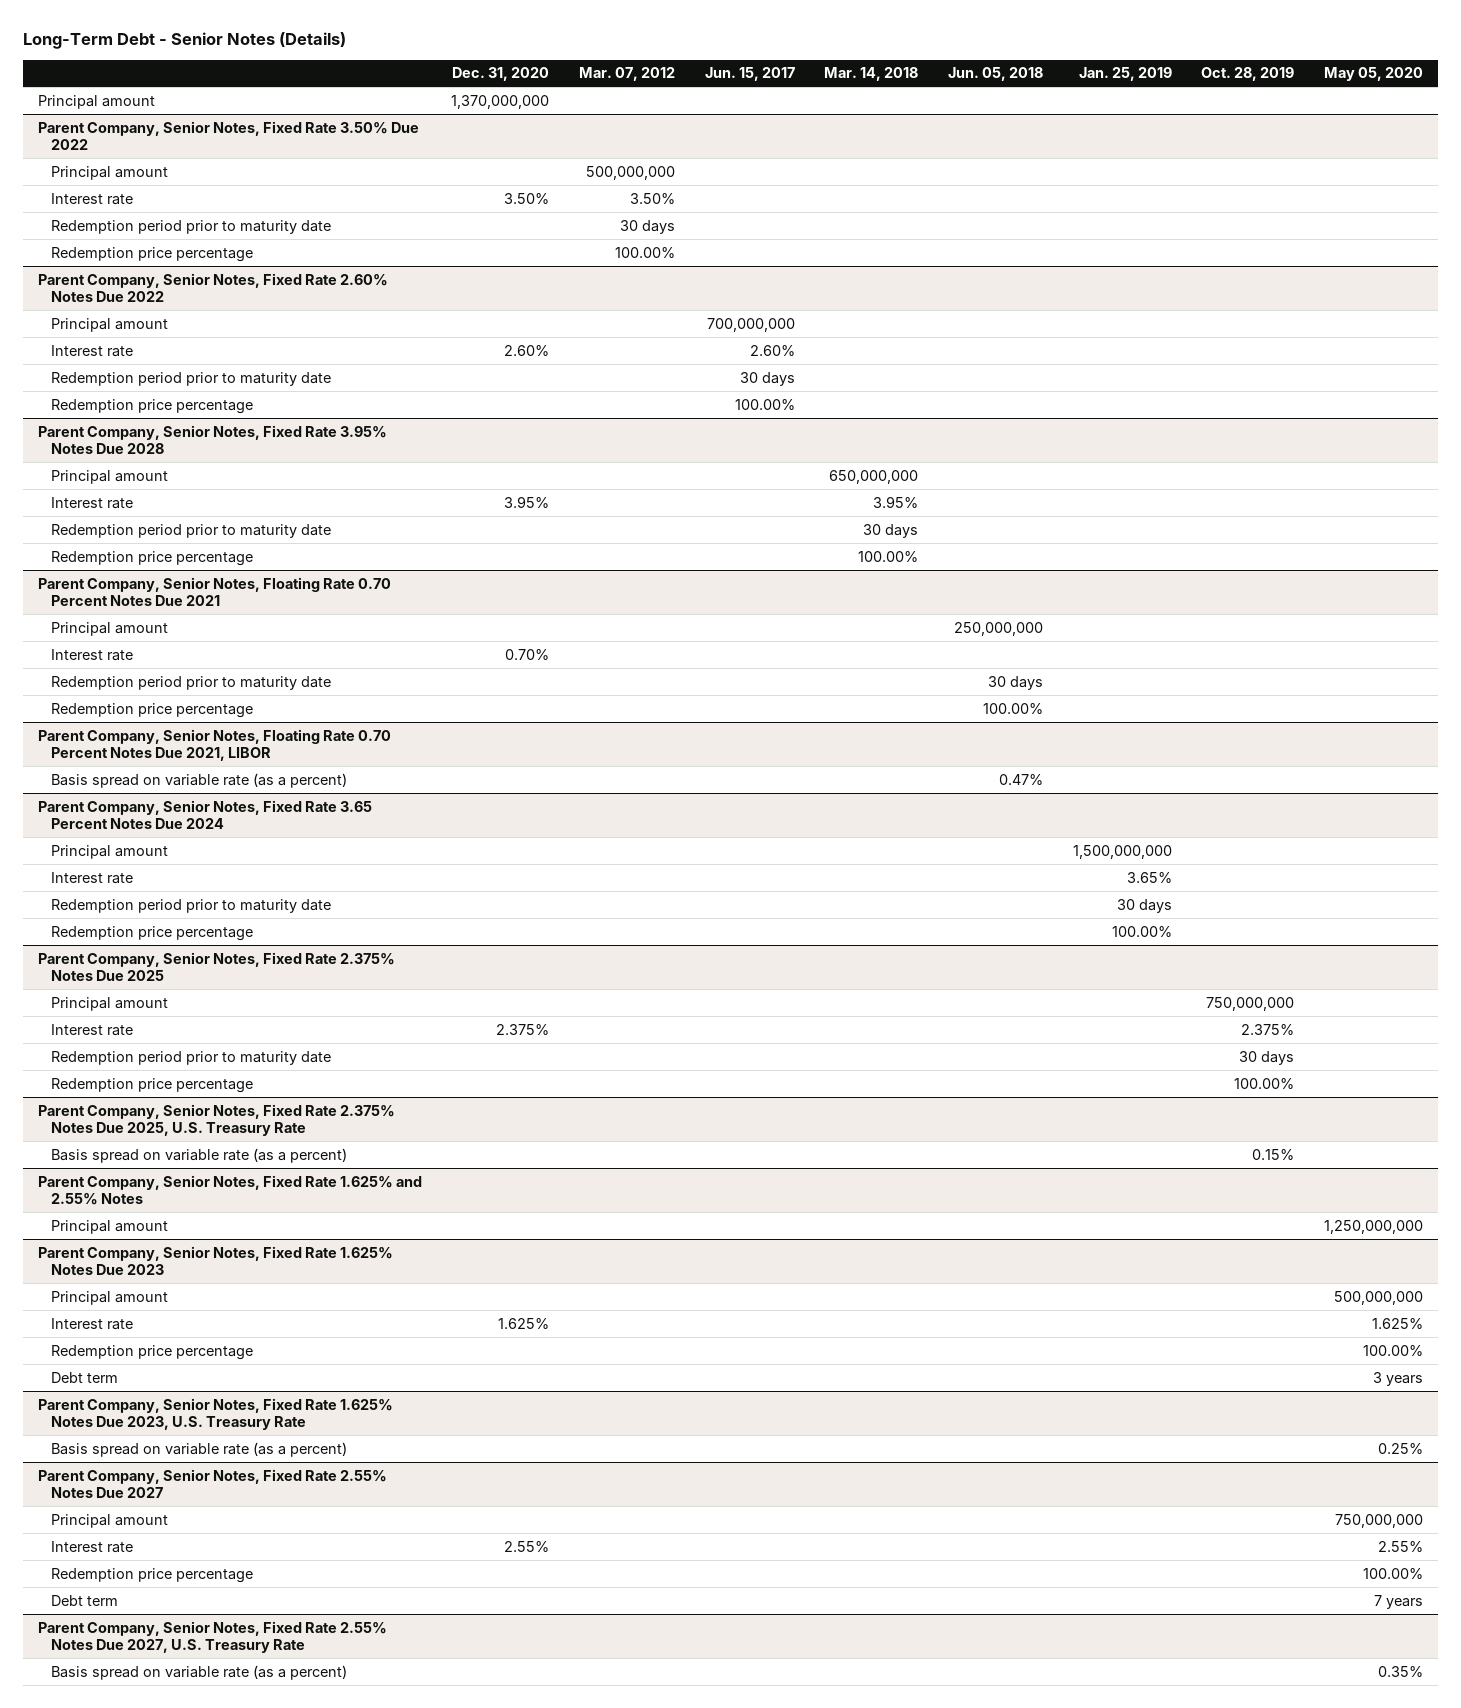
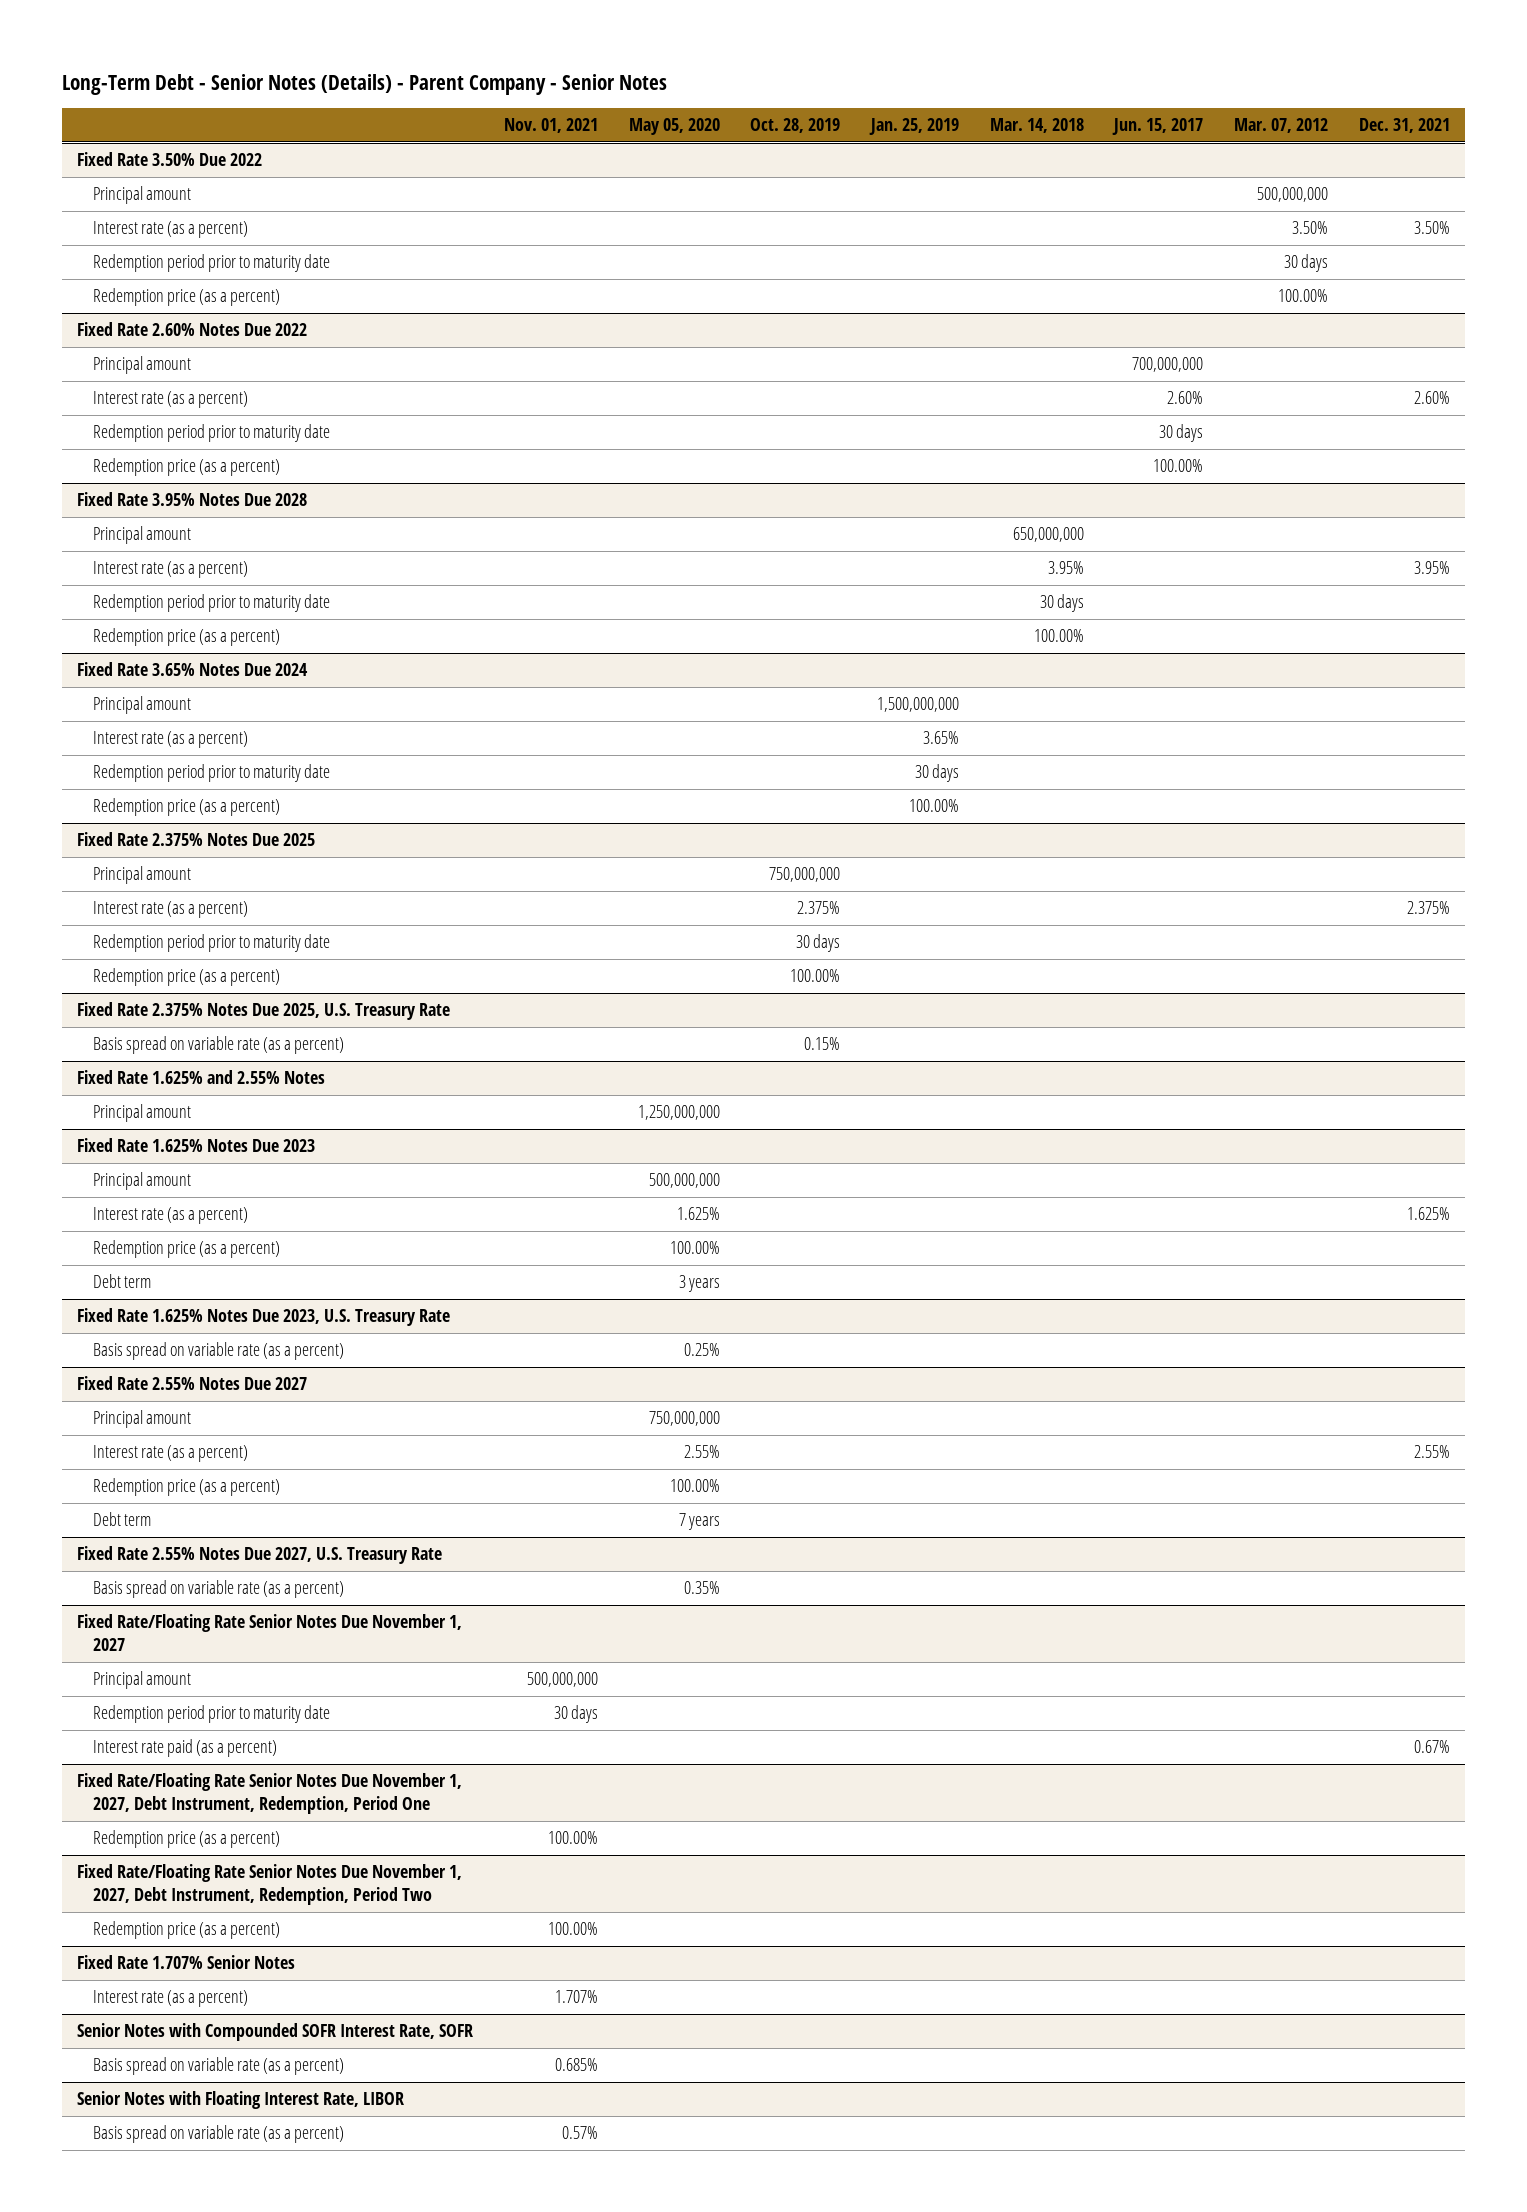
- Long-Term Debt - Senior Notes (Details)
+ Long-Term Debt - Senior Notes (Details) - Parent Company - Senior Notes
- | Dec. 31, 2020 | Mar. 07, 2012 | Jun. 15, 2017 | Mar. 14, 2018 | Jun. 05, 2018 | Jan. 25, 2019 | Oct. 28, 2019 | May 05, 2020
+ | Nov. 01, 2021 | May 05, 2020 | Oct. 28, 2019 | Jan. 25, 2019 | Mar. 14, 2018 | Jun. 15, 2017 | Mar. 07, 2012 | Dec. 31, 2021
- Principal amount | 1,370,000,000 | | | | | | |
- Parent Company, Senior Notes, Fixed Rate 3.50% Due 2022
+ Fixed Rate 3.50% Due 2022
- Interest rate | 3.50% | 3.50% | | | | | |
+ Interest rate (as a percent) | | | | | | | 3.50% | 3.50%
- Redemption price percentage | | 100.00% | | | | | |
- Parent Company, Senior Notes, Fixed Rate 2.60% Notes Due 2022
+ Redemption price (as a percent) | | | | | | | 100.00% |
+ Fixed Rate 2.60% Notes Due 2022
- Interest rate | 2.60% | | 2.60% | | | | |
+ Interest rate (as a percent) | | | | | | 2.60% | | 2.60%
- Redemption price percentage | | | 100.00% | | | | |
- Parent Company, Senior Notes, Fixed Rate 3.95% Notes Due 2028
+ Redemption price (as a percent) | | | | | | 100.00% | |
+ Fixed Rate 3.95% Notes Due 2028
- Interest rate | 3.95% | | | 3.95% | | | |
+ Interest rate (as a percent) | | | | | 3.95% | | | 3.95%
- Redemption price percentage | | | | 100.00% | | | |
- Parent Company, Senior Notes, Floating Rate 0.70 Percent Notes Due 2021
- Principal amount | | | | | 250,000,000 | | |
- Interest rate | 0.70% | | | | | | |
- Redemption period prior to maturity date | | | | | 30 days | | |
- Redemption price percentage | | | | | 100.00% | | |
- Parent Company, Senior Notes, Floating Rate 0.70 Percent Notes Due 2021, LIBOR
- Basis spread on variable rate (as a percent) | | | | | 0.47% | | |
- Parent Company, Senior Notes, Fixed Rate 3.65 Percent Notes Due 2024
+ Redemption price (as a percent) | | | | | 100.00% | | |
+ Fixed Rate 3.65% Notes Due 2024
- Interest rate | | | | | | 3.65% | |
+ Interest rate (as a percent) | | | | 3.65% | | | |
- Redemption price percentage | | | | | | 100.00% | |
- Parent Company, Senior Notes, Fixed Rate 2.375% Notes Due 2025
+ Redemption price (as a percent) | | | | 100.00% | | | |
+ Fixed Rate 2.375% Notes Due 2025
- Interest rate | 2.375% | | | | | | 2.375% |
+ Interest rate (as a percent) | | | 2.375% | | | | | 2.375%
- Redemption price percentage | | | | | | | 100.00% |
- Parent Company, Senior Notes, Fixed Rate 2.375% Notes Due 2025, U.S. Treasury Rate
+ Redemption price (as a percent) | | | 100.00% | | | | |
+ Fixed Rate 2.375% Notes Due 2025, U.S. Treasury Rate
- Parent Company, Senior Notes, Fixed Rate 1.625% and 2.55% Notes
+ Fixed Rate 1.625% and 2.55% Notes
- Parent Company, Senior Notes, Fixed Rate 1.625% Notes Due 2023
+ Fixed Rate 1.625% Notes Due 2023
- Interest rate | 1.625% | | | | | | | 1.625%
- Redemption price percentage | | | | | | | | 100.00%
+ Interest rate (as a percent) | | 1.625% | | | | | | 1.625%
+ Redemption price (as a percent) | | 100.00% | | | | | |
- Parent Company, Senior Notes, Fixed Rate 1.625% Notes Due 2023, U.S. Treasury Rate
+ Fixed Rate 1.625% Notes Due 2023, U.S. Treasury Rate
- Parent Company, Senior Notes, Fixed Rate 2.55% Notes Due 2027
+ Fixed Rate 2.55% Notes Due 2027
- Interest rate | 2.55% | | | | | | | 2.55%
- Redemption price percentage | | | | | | | | 100.00%
+ Interest rate (as a percent) | | 2.55% | | | | | | 2.55%
+ Redemption price (as a percent) | | 100.00% | | | | | |
- Parent Company, Senior Notes, Fixed Rate 2.55% Notes Due 2027, U.S. Treasury Rate
+ Fixed Rate 2.55% Notes Due 2027, U.S. Treasury Rate
+ Fixed Rate/Floating Rate Senior Notes Due November 1, 2027
+ Principal amount | 500,000,000 | | | | | | |
+ Redemption period prior to maturity date | 30 days | | | | | | |
+ Interest rate paid (as a percent) | | | | | | | | 0.67%
+ Fixed Rate/Floating Rate Senior Notes Due November 1, 2027, Debt Instrument, Redemption, Period One
+ Redemption price (as a percent) | 100.00% | | | | | | |
+ Fixed Rate/Floating Rate Senior Notes Due November 1, 2027, Debt Instrument, Redemption, Period Two
+ Redemption price (as a percent) | 100.00% | | | | | | |
+ Fixed Rate 1.707% Senior Notes
+ Interest rate (as a percent) | 1.707% | | | | | | |
+ Senior Notes with Compounded SOFR Interest Rate, SOFR
+ Basis spread on variable rate (as a percent) | 0.685% | | | | | | |
+ Senior Notes with Floating Interest Rate, LIBOR
+ Basis spread on variable rate (as a percent) | 0.57% | | | | | | |

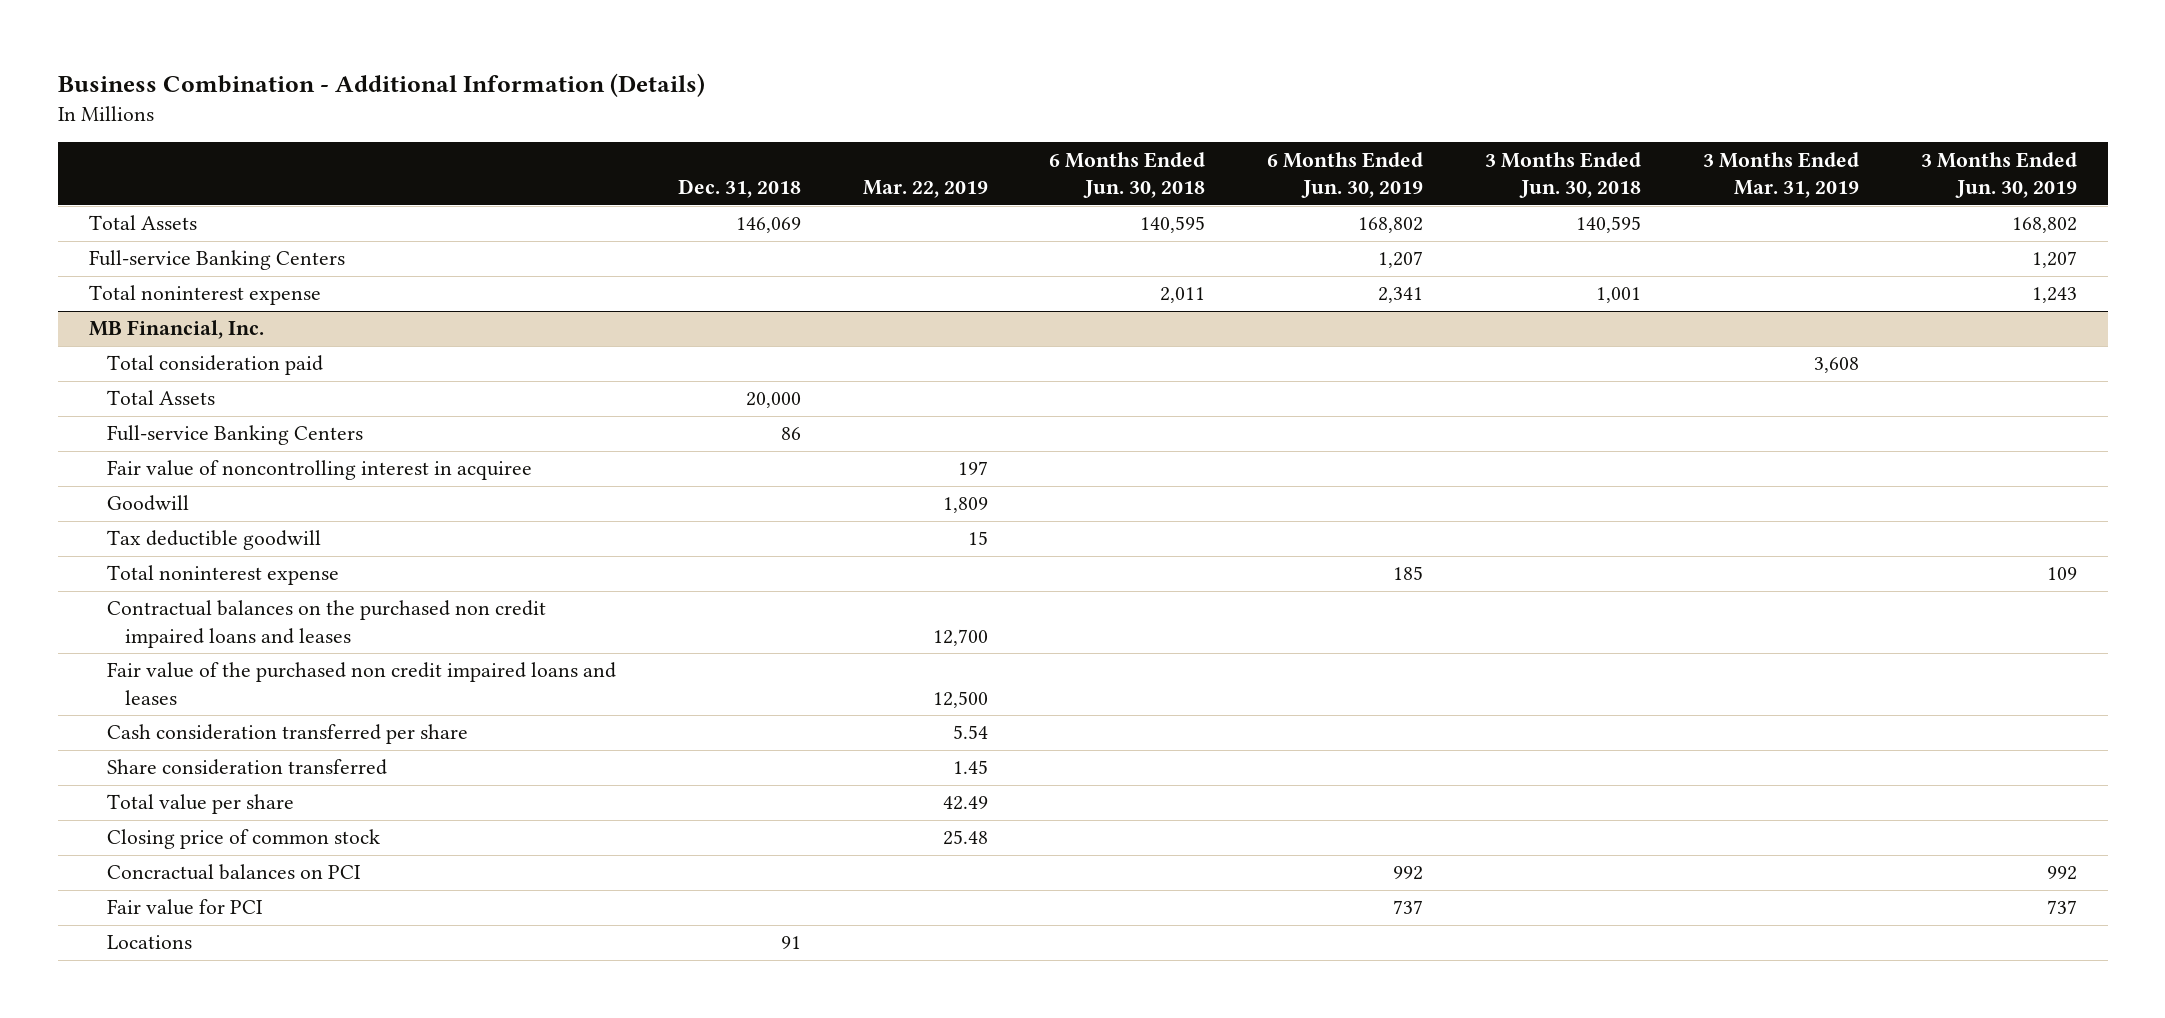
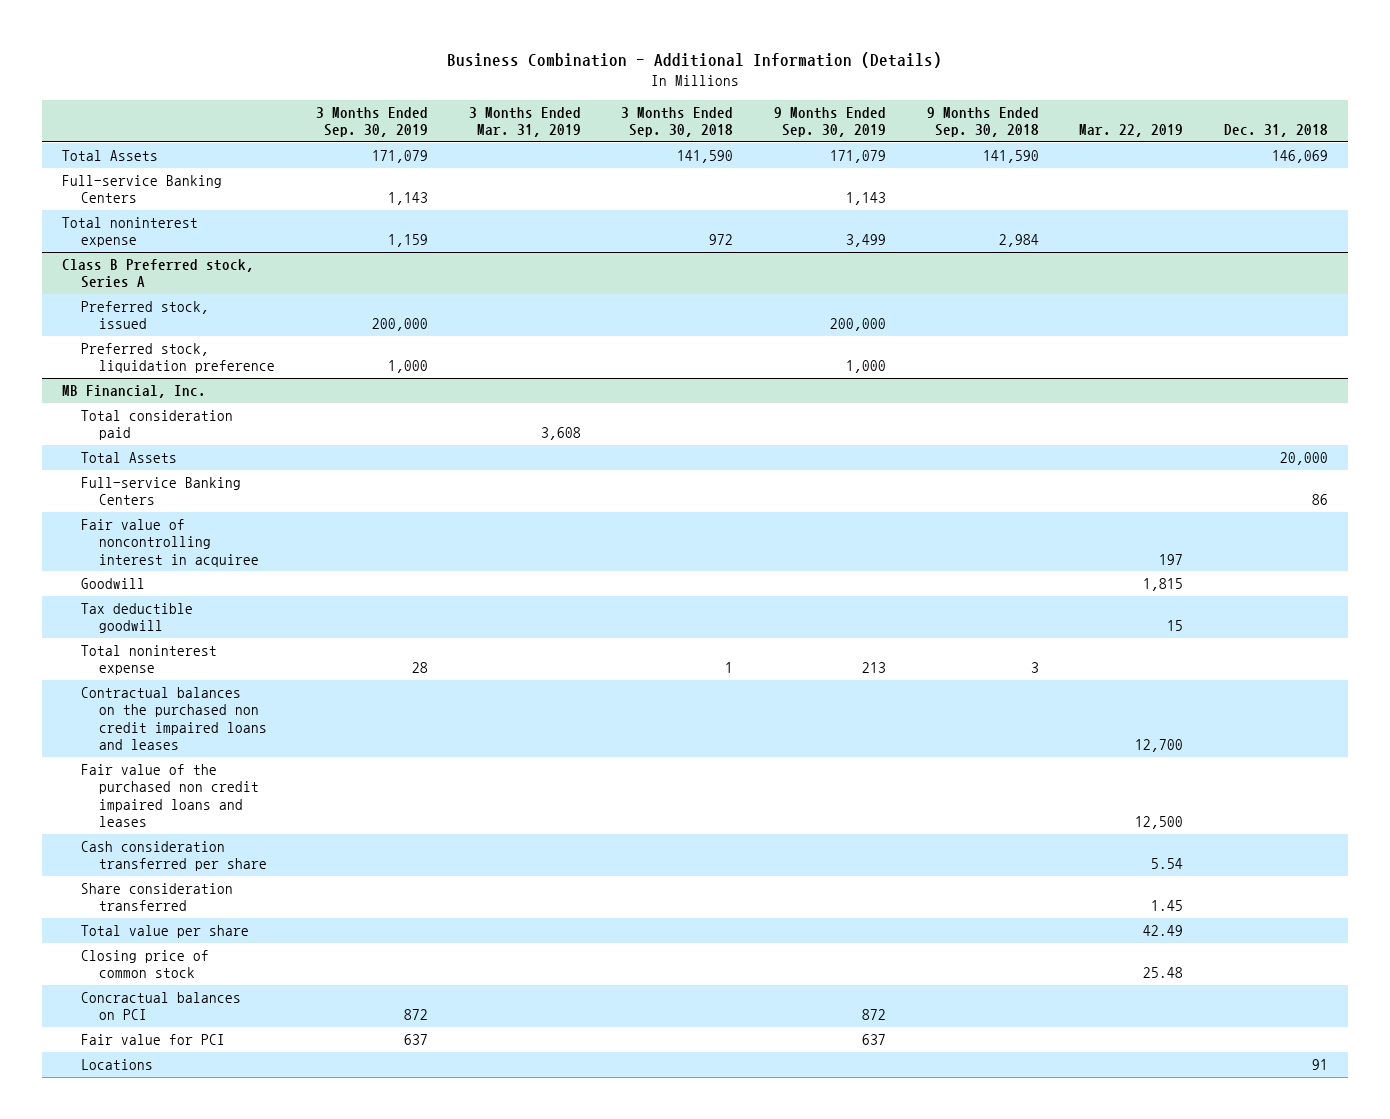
- | Dec. 31, 2018 | Mar. 22, 2019 | 6 Months Ended Jun. 30, 2018 | 6 Months Ended Jun. 30, 2019 | 3 Months Ended Jun. 30, 2018 | 3 Months Ended Mar. 31, 2019 | 3 Months Ended Jun. 30, 2019
+ | 3 Months Ended Sep. 30, 2019 | 3 Months Ended Mar. 31, 2019 | 3 Months Ended Sep. 30, 2018 | 9 Months Ended Sep. 30, 2019 | 9 Months Ended Sep. 30, 2018 | Mar. 22, 2019 | Dec. 31, 2018
+ Class B Preferred stock, Series A
+ Preferred stock, issued | 200,000 | | | 200,000 | | |
+ Preferred stock, liquidation preference | 1,000 | | | 1,000 | | |
@ MB Financial, Inc.
- Goodwill | | 1,809 | | | | |
+ Goodwill | | | | | | 1,815 |

